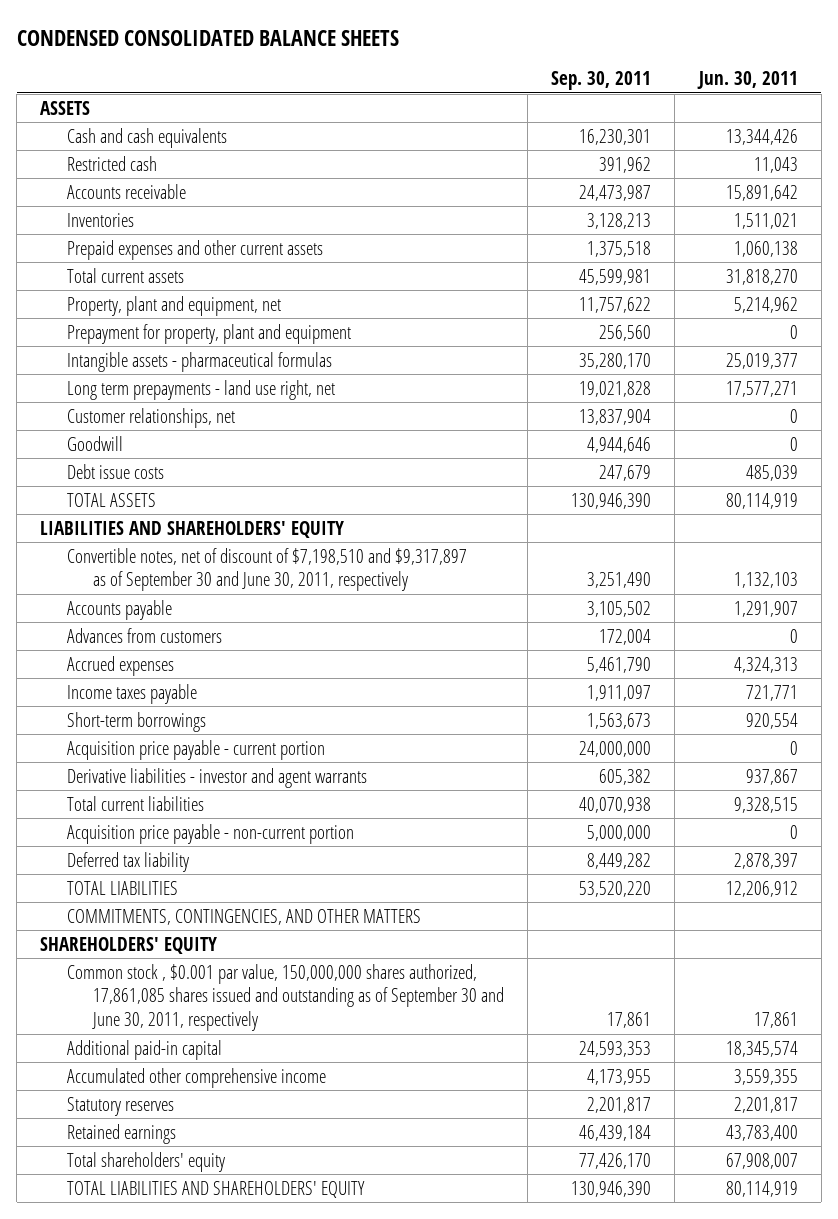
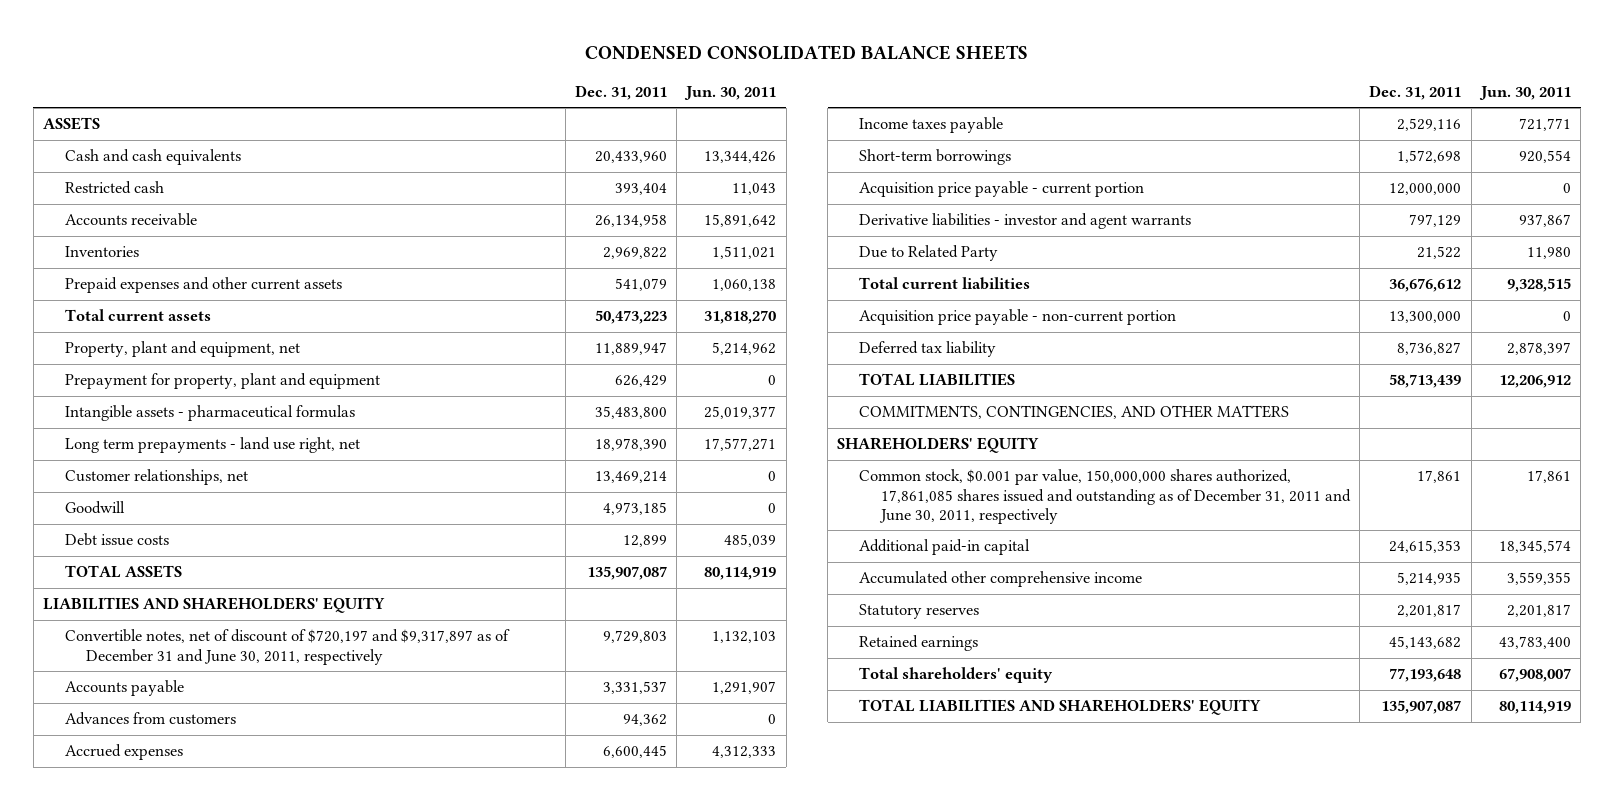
- | Sep. 30, 2011 | Jun. 30, 2011
+ | Dec. 31, 2011 | Jun. 30, 2011
- Convertible notes, net of discount of $7,198,510 and $9,317,897 as of September 30 and June 30, 2011, respectively | 3,251,490 | 1,132,103
+ Convertible notes, net of discount of $720,197 and $9,317,897 as of December 31 and June 30, 2011, respectively | 9,729,803 | 1,132,103
- Accrued expenses | 5,461,790 | 4,324,313
+ Accrued expenses | 6,600,445 | 4,312,333
+ Due to Related Party | 21,522 | 11,980
- Common stock , $0.001 par value, 150,000,000 shares authorized, 17,861,085 shares issued and outstanding as of September 30 and June 30, 2011, respectively | 17,861 | 17,861
+ Common stock, $0.001 par value, 150,000,000 shares authorized, 17,861,085 shares issued and outstanding as of December 31, 2011 and June 30, 2011, respectively | 17,861 | 17,861

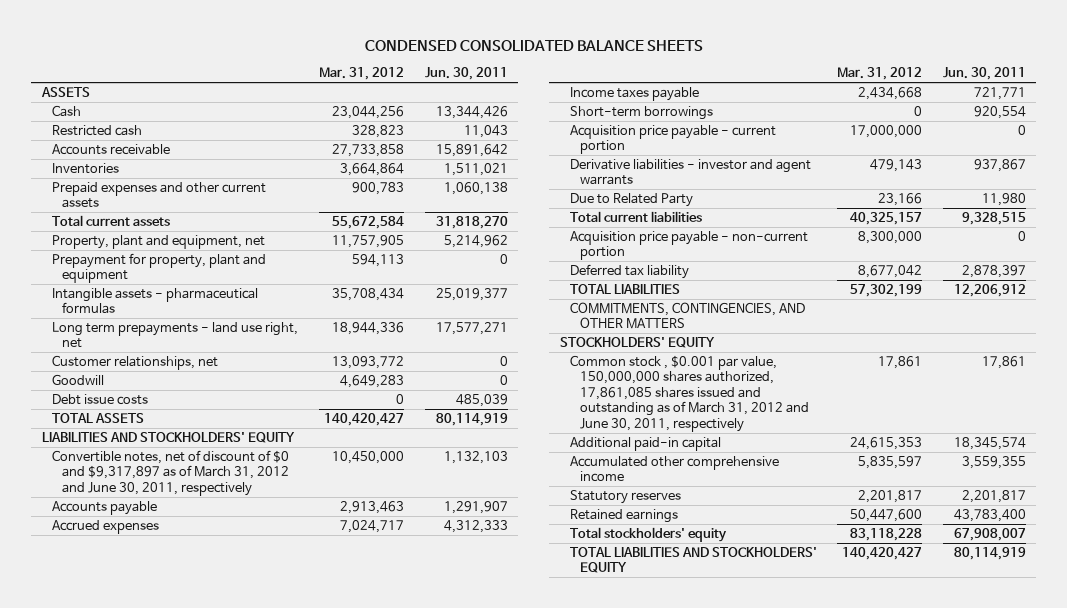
- | Dec. 31, 2011 | Jun. 30, 2011
+ | Mar. 31, 2012 | Jun. 30, 2011
- Cash and cash equivalents | 20,433,960 | 13,344,426
+ Cash | 23,044,256 | 13,344,426
- LIABILITIES AND SHAREHOLDERS' EQUITY
- Convertible notes, net of discount of $720,197 and $9,317,897 as of December 31 and June 30, 2011, respectively | 9,729,803 | 1,132,103
+ LIABILITIES AND STOCKHOLDERS' EQUITY
+ Convertible notes, net of discount of $0 and $9,317,897 as of March 31, 2012 and June 30, 2011, respectively | 10,450,000 | 1,132,103
- Advances from customers | 94,362 | 0
- SHAREHOLDERS' EQUITY
- Common stock, $0.001 par value, 150,000,000 shares authorized, 17,861,085 shares issued and outstanding as of December 31, 2011 and June 30, 2011, respectively | 17,861 | 17,861
+ STOCKHOLDERS' EQUITY
+ Common stock , $0.001 par value, 150,000,000 shares authorized, 17,861,085 shares issued and outstanding as of March 31, 2012 and June 30, 2011, respectively | 17,861 | 17,861
- Total shareholders' equity | 77,193,648 | 67,908,007
- TOTAL LIABILITIES AND SHAREHOLDERS' EQUITY | 135,907,087 | 80,114,919
+ Total stockholders' equity | 83,118,228 | 67,908,007
+ TOTAL LIABILITIES AND STOCKHOLDERS' EQUITY | 140,420,427 | 80,114,919

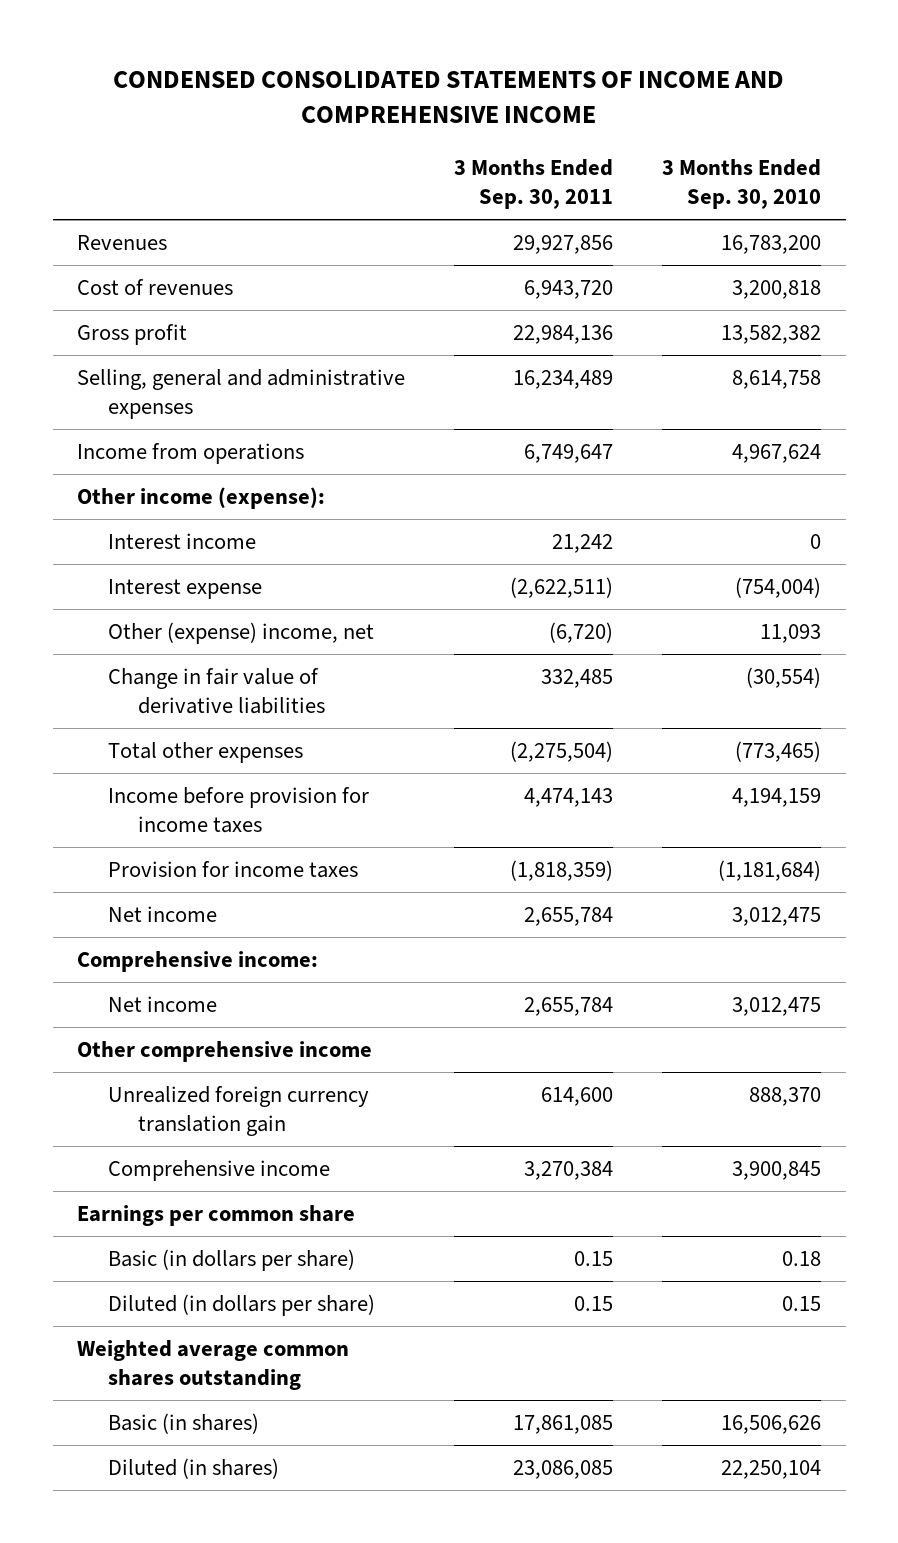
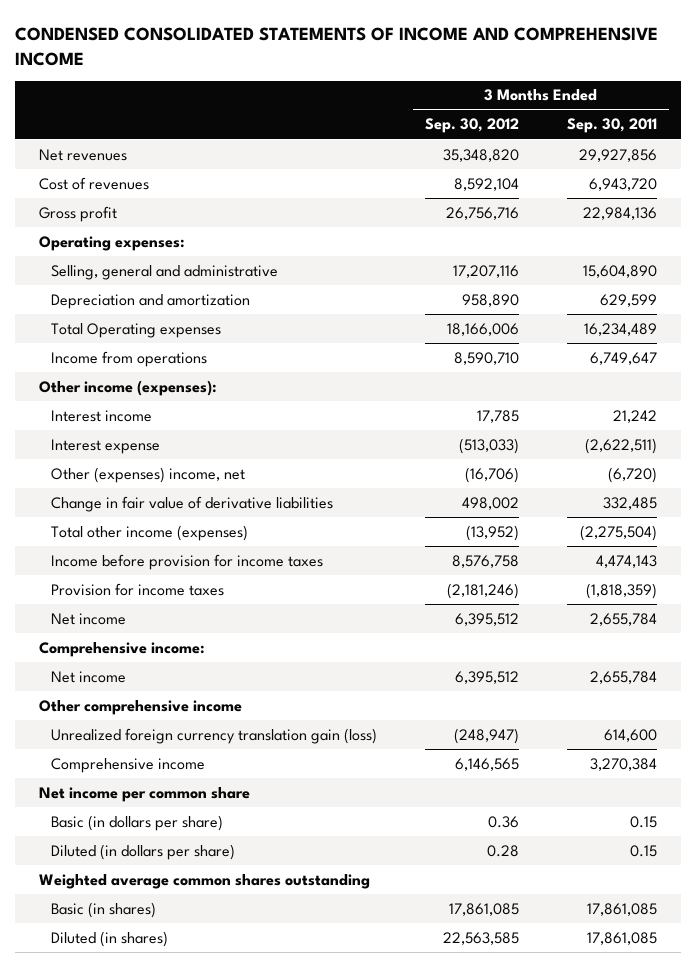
- | 3 Months Ended Sep. 30, 2011 | 3 Months Ended Sep. 30, 2010
+ | 3 Months Ended Sep. 30, 2012 | 3 Months Ended Sep. 30, 2011
- Revenues | 29,927,856 | 16,783,200
+ Net revenues | 35,348,820 | 29,927,856
- Selling, general and administrative expenses | 16,234,489 | 8,614,758
+ Operating expenses:
+ Selling, general and administrative | 17,207,116 | 15,604,890
+ Depreciation and amortization | 958,890 | 629,599
+ Total Operating expenses | 18,166,006 | 16,234,489
- Other income (expense):
+ Other income (expenses):
- Other (expense) income, net | (6,720) | 11,093
+ Other (expenses) income, net | (16,706) | (6,720)
- Total other expenses | (2,275,504) | (773,465)
+ Total other income (expenses) | (13,952) | (2,275,504)
- Unrealized foreign currency translation gain | 614,600 | 888,370
+ Unrealized foreign currency translation gain (loss) | (248,947) | 614,600
- Earnings per common share
+ Net income per common share
- Diluted (in shares) | 23,086,085 | 22,250,104
+ Diluted (in shares) | 22,563,585 | 17,861,085

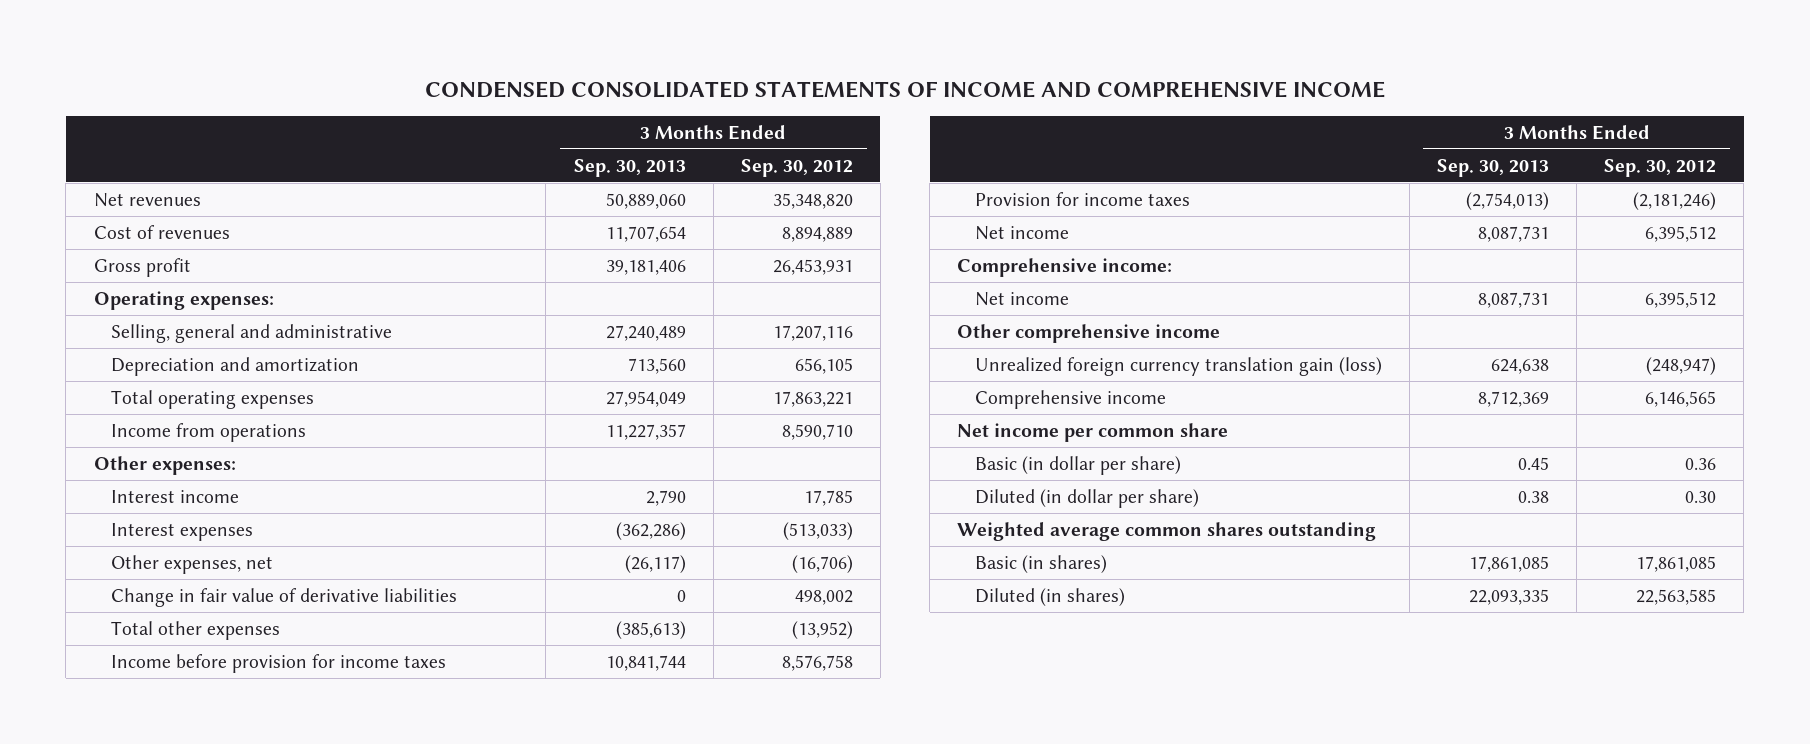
- | 3 Months Ended Sep. 30, 2012 | 3 Months Ended Sep. 30, 2011
+ | 3 Months Ended Sep. 30, 2013 | 3 Months Ended Sep. 30, 2012
- Cost of revenues | 8,592,104 | 6,943,720
- Gross profit | 26,756,716 | 22,984,136
+ Cost of revenues | 11,707,654 | 8,894,889
+ Gross profit | 39,181,406 | 26,453,931
- Depreciation and amortization | 958,890 | 629,599
- Total Operating expenses | 18,166,006 | 16,234,489
+ Depreciation and amortization | 713,560 | 656,105
+ Total operating expenses | 27,954,049 | 17,863,221
- Other income (expenses):
+ Other expenses:
- Interest expense | (513,033) | (2,622,511)
- Other (expenses) income, net | (16,706) | (6,720)
+ Interest expenses | (362,286) | (513,033)
+ Other expenses, net | (26,117) | (16,706)
- Total other income (expenses) | (13,952) | (2,275,504)
+ Total other expenses | (385,613) | (13,952)
- Basic (in dollars per share) | 0.36 | 0.15
- Diluted (in dollars per share) | 0.28 | 0.15
+ Basic (in dollar per share) | 0.45 | 0.36
+ Diluted (in dollar per share) | 0.38 | 0.30

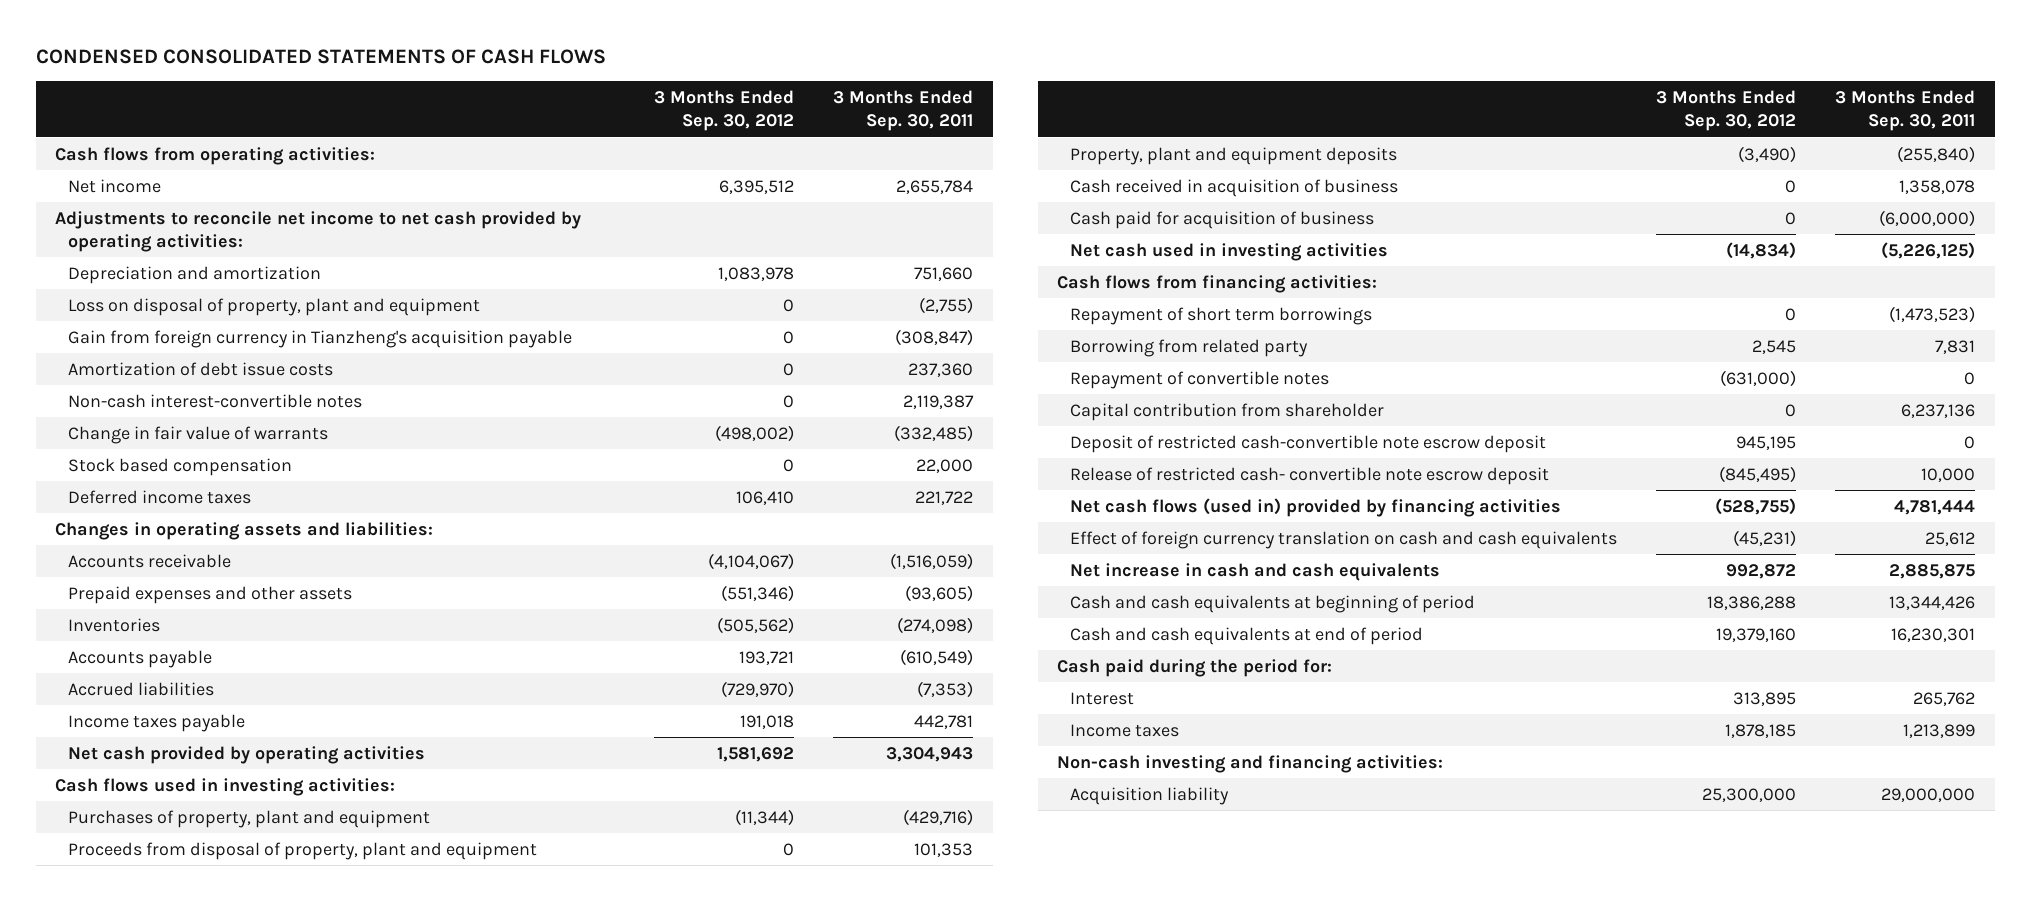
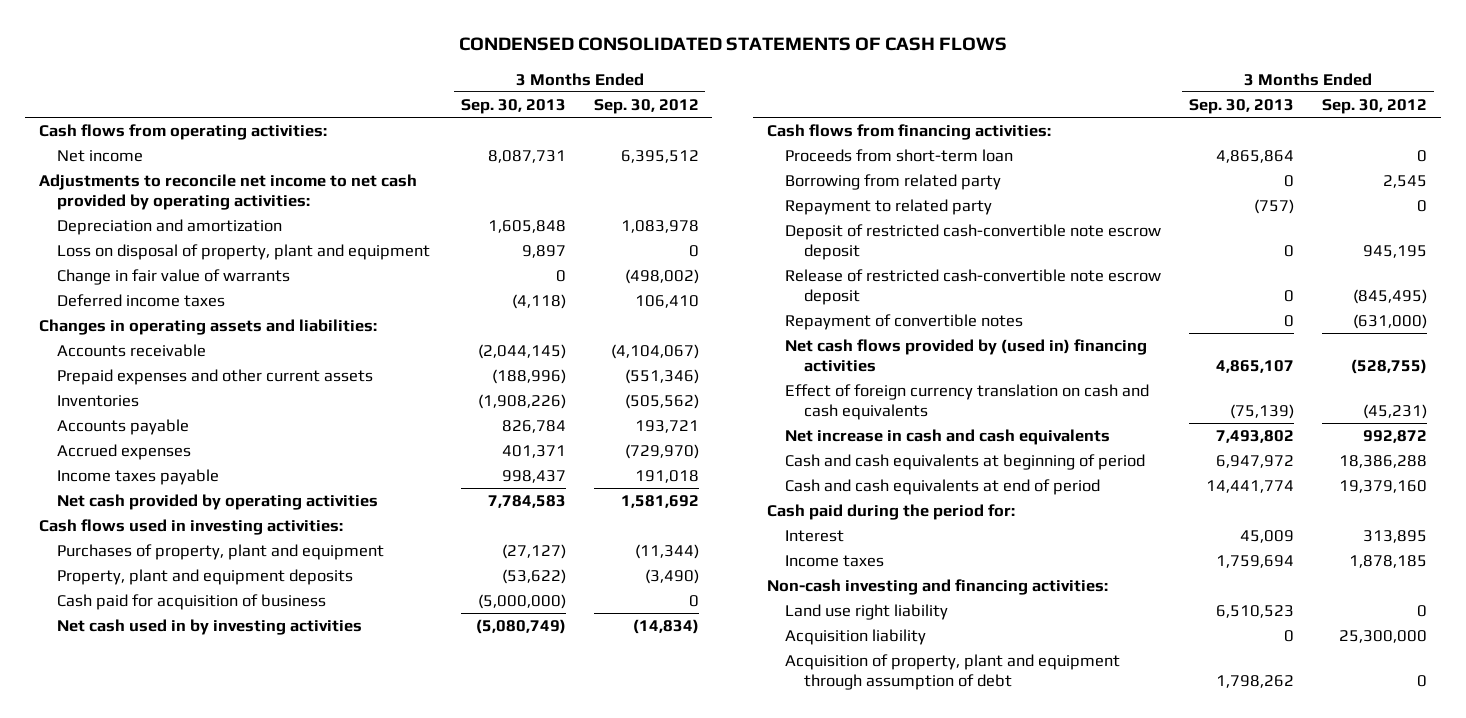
- | 3 Months Ended Sep. 30, 2012 | 3 Months Ended Sep. 30, 2011
+ | 3 Months Ended Sep. 30, 2013 | 3 Months Ended Sep. 30, 2012
- Gain from foreign currency in Tianzheng's acquisition payable | 0 | (308,847)
- Amortization of debt issue costs | 0 | 237,360
- Non-cash interest-convertible notes | 0 | 2,119,387
- Stock based compensation | 0 | 22,000
- Prepaid expenses and other assets | (551,346) | (93,605)
+ Prepaid expenses and other current assets | (188,996) | (551,346)
- Accrued liabilities | (729,970) | (7,353)
+ Accrued expenses | 401,371 | (729,970)
- Proceeds from disposal of property, plant and equipment | 0 | 101,353
- Cash received in acquisition of business | 0 | 1,358,078
- Net cash used in investing activities | (14,834) | (5,226,125)
+ Net cash used in by investing activities | (5,080,749) | (14,834)
- Repayment of short term borrowings | 0 | (1,473,523)
+ Proceeds from short-term loan | 4,865,864 | 0
- Capital contribution from shareholder | 0 | 6,237,136
+ Repayment to related party | (757) | 0
- Release of restricted cash- convertible note escrow deposit | (845,495) | 10,000
- Net cash flows (used in) provided by financing activities | (528,755) | 4,781,444
+ Release of restricted cash-convertible note escrow deposit | 0 | (845,495)
moved down: Repayment of convertible notes | 0 | (631,000)
+ Net cash flows provided by (used in) financing activities | 4,865,107 | (528,755)
+ Land use right liability | 6,510,523 | 0
+ Acquisition of property, plant and equipment through assumption of debt | 1,798,262 | 0

